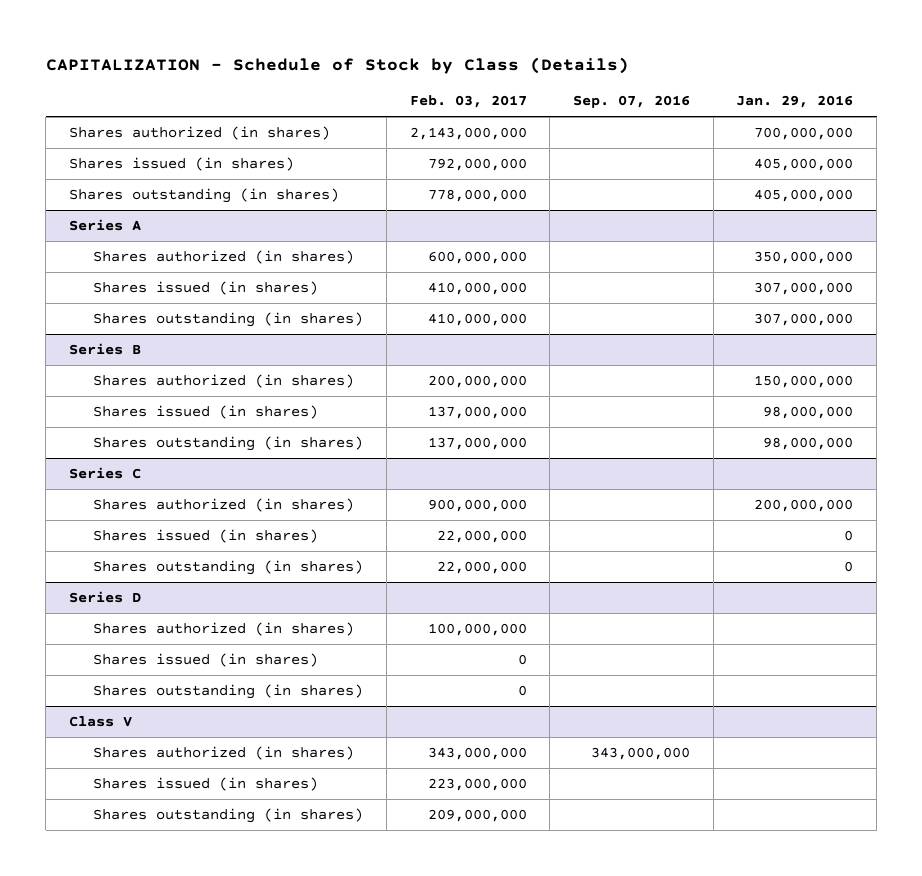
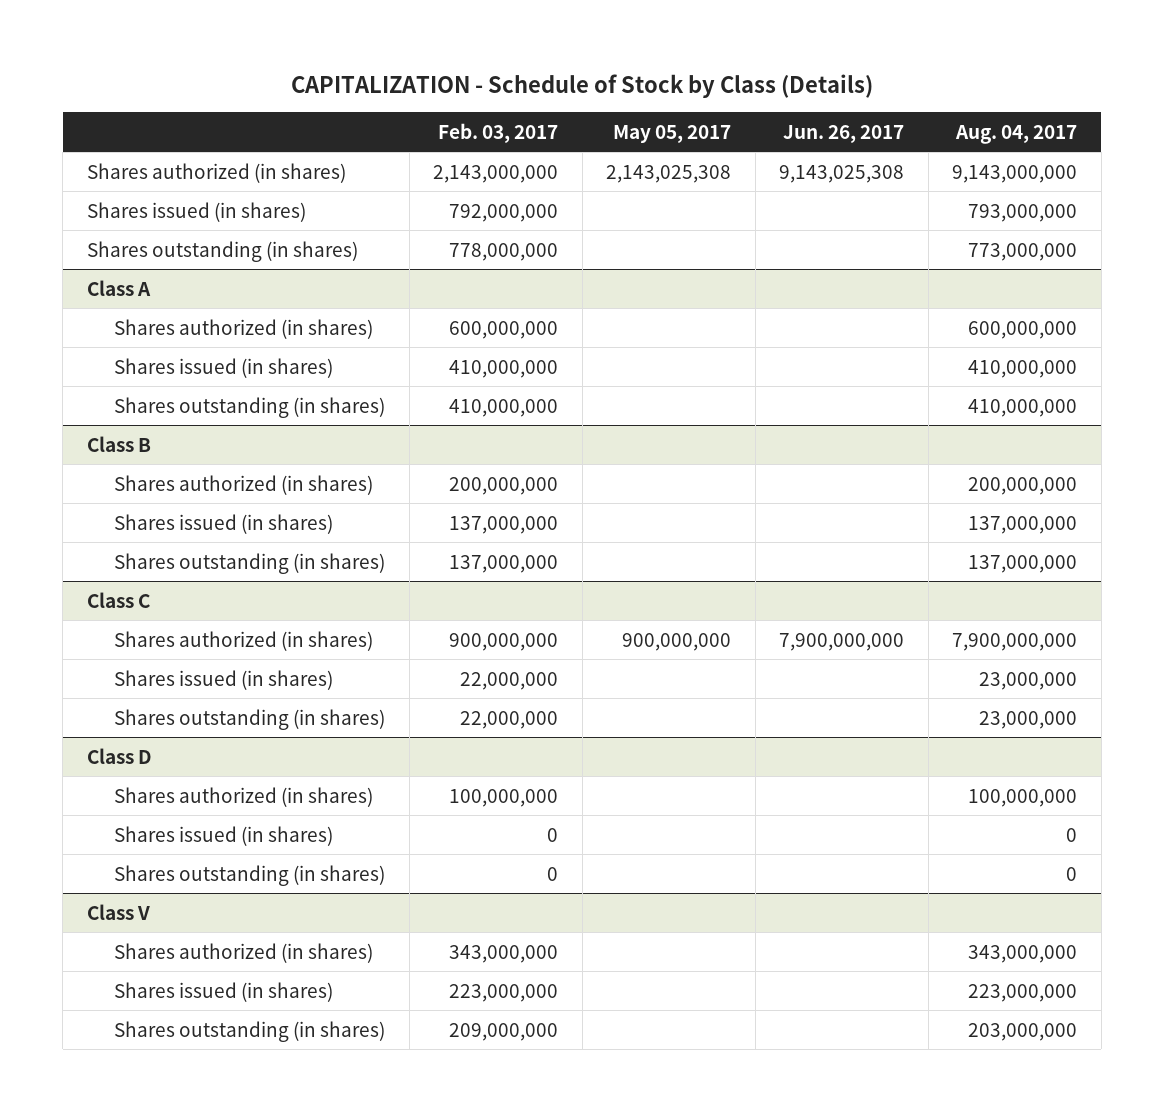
- | Feb. 03, 2017 | Sep. 07, 2016 | Jan. 29, 2016
+ | Feb. 03, 2017 | May 05, 2017 | Jun. 26, 2017 | Aug. 04, 2017
- Series A
+ Class A
- Series B
+ Class B
- Series C
+ Class C
- Series D
+ Class D

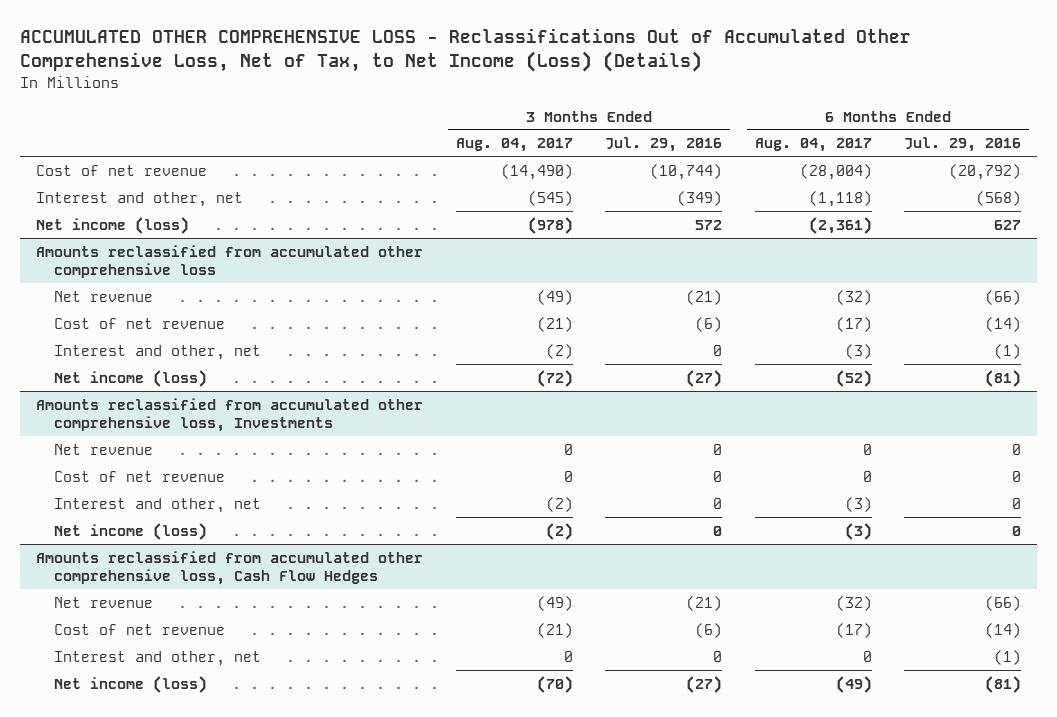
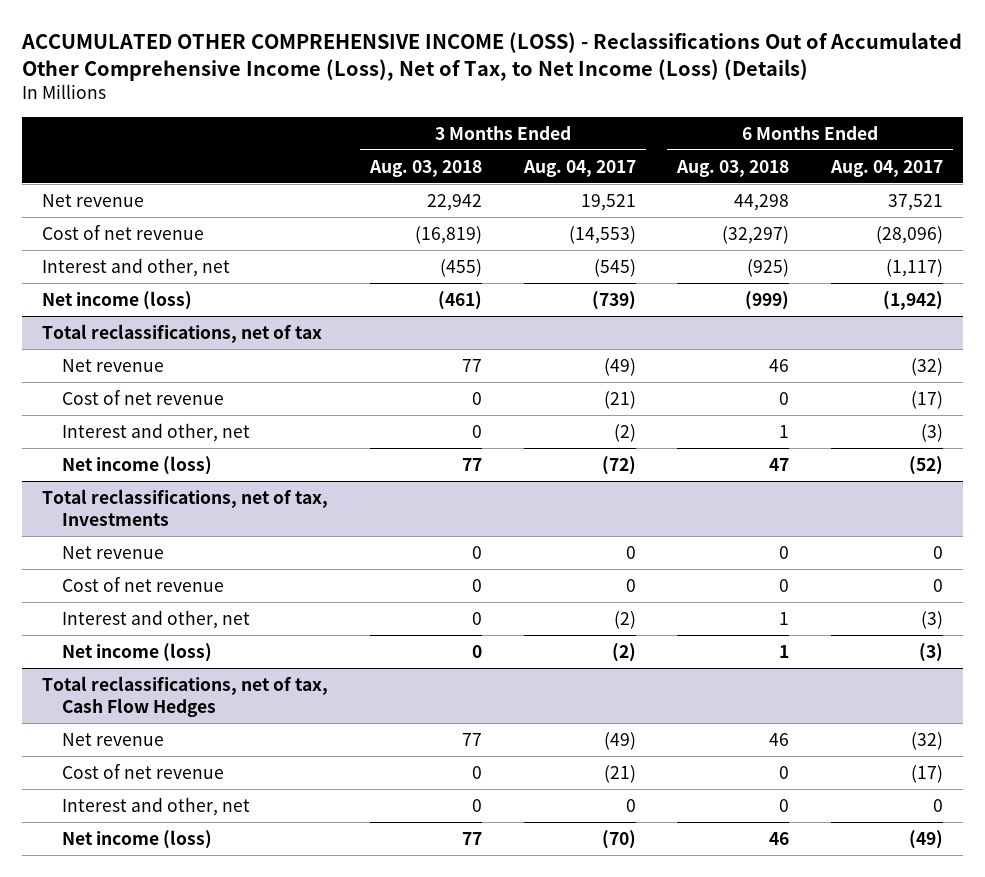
- ACCUMULATED OTHER COMPREHENSIVE LOSS - Reclassifications Out of Accumulated Other Comprehensive Loss, Net of Tax, to Net Income (Loss) (Details)
+ ACCUMULATED OTHER COMPREHENSIVE INCOME (LOSS) - Reclassifications Out of Accumulated Other Comprehensive Income (Loss), Net of Tax, to Net Income (Loss) (Details)
- | 3 Months Ended Aug. 04, 2017 | 3 Months Ended Jul. 29, 2016 | 6 Months Ended Aug. 04, 2017 | 6 Months Ended Jul. 29, 2016
+ | 3 Months Ended Aug. 03, 2018 | 3 Months Ended Aug. 04, 2017 | 6 Months Ended Aug. 03, 2018 | 6 Months Ended Aug. 04, 2017
- Cost of net revenue | (14,490) | (10,744) | (28,004) | (20,792)
- Interest and other, net | (545) | (349) | (1,118) | (568)
- Net income (loss) | (978) | 572 | (2,361) | 627
- Amounts reclassified from accumulated other comprehensive loss
+ Net revenue | 22,942 | 19,521 | 44,298 | 37,521
+ Cost of net revenue | (16,819) | (14,553) | (32,297) | (28,096)
+ Interest and other, net | (455) | (545) | (925) | (1,117)
+ Net income (loss) | (461) | (739) | (999) | (1,942)
+ Total reclassifications, net of tax
- Amounts reclassified from accumulated other comprehensive loss, Investments
+ Total reclassifications, net of tax, Investments
- Amounts reclassified from accumulated other comprehensive loss, Cash Flow Hedges
+ Total reclassifications, net of tax, Cash Flow Hedges

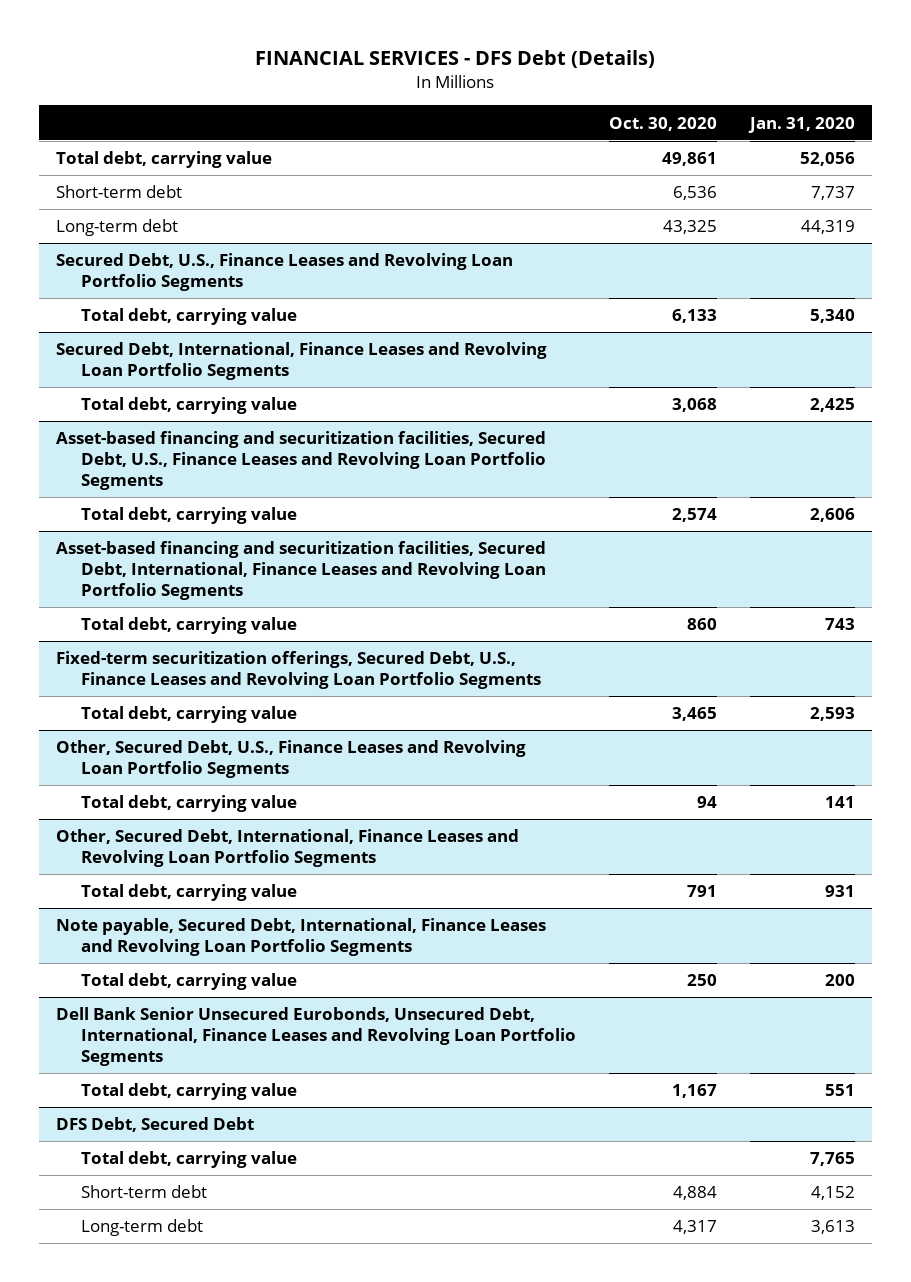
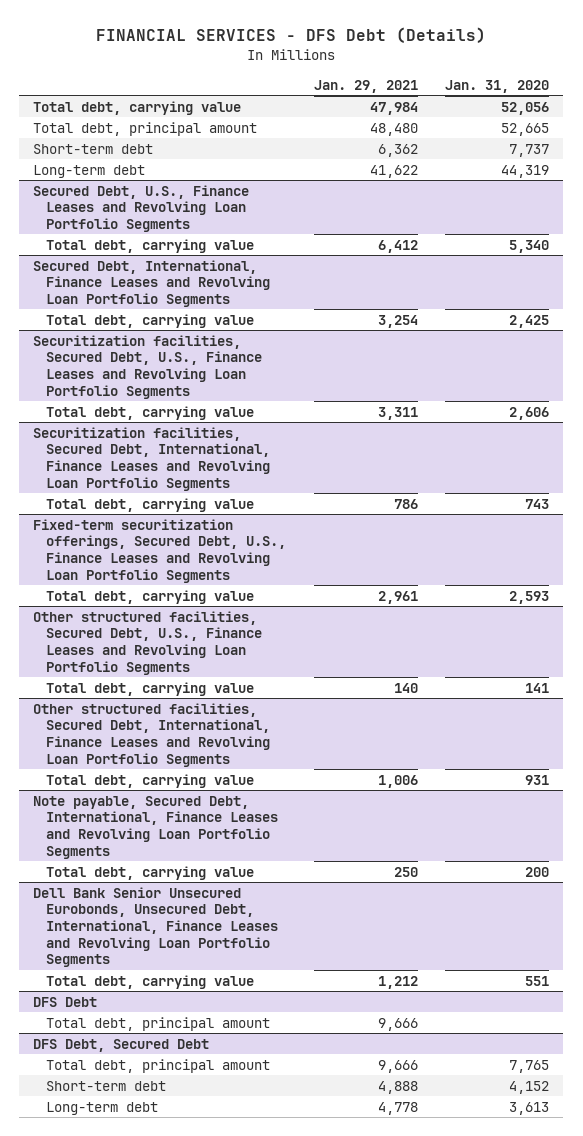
- | Oct. 30, 2020 | Jan. 31, 2020
+ | Jan. 29, 2021 | Jan. 31, 2020
+ Total debt, principal amount | 48,480 | 52,665
- Asset-based financing and securitization facilities, Secured Debt, U.S., Finance Leases and Revolving Loan Portfolio Segments
+ Securitization facilities, Secured Debt, U.S., Finance Leases and Revolving Loan Portfolio Segments
- Asset-based financing and securitization facilities, Secured Debt, International, Finance Leases and Revolving Loan Portfolio Segments
+ Securitization facilities, Secured Debt, International, Finance Leases and Revolving Loan Portfolio Segments
- Other, Secured Debt, U.S., Finance Leases and Revolving Loan Portfolio Segments
+ Other structured facilities, Secured Debt, U.S., Finance Leases and Revolving Loan Portfolio Segments
- Other, Secured Debt, International, Finance Leases and Revolving Loan Portfolio Segments
+ Other structured facilities, Secured Debt, International, Finance Leases and Revolving Loan Portfolio Segments
+ DFS Debt
+ Total debt, principal amount | 9,666 |
@ DFS Debt, Secured Debt
- Total debt, carrying value | | 7,765
+ Total debt, principal amount | 9,666 | 7,765

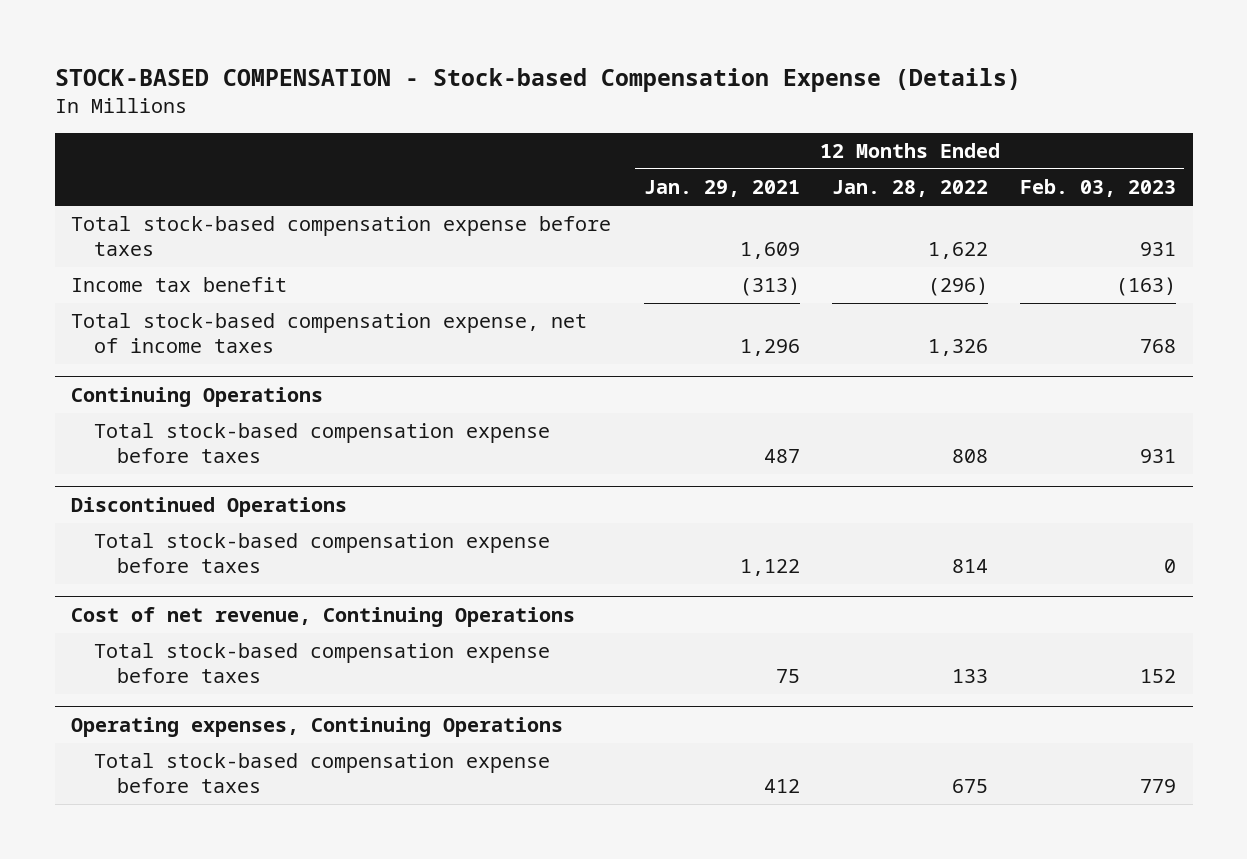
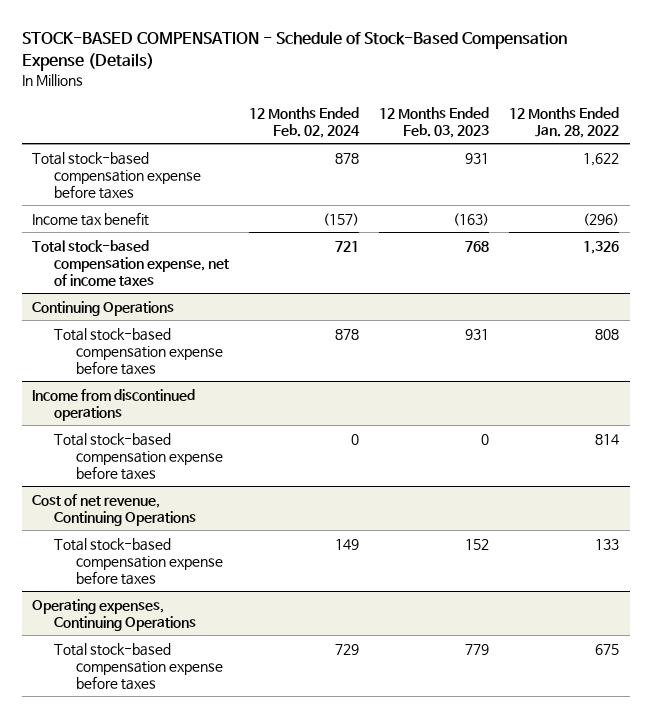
- STOCK-BASED COMPENSATION - Stock-based Compensation Expense (Details)
+ STOCK-BASED COMPENSATION - Schedule of Stock-Based Compensation Expense (Details)
- | 12 Months Ended Jan. 29, 2021 | 12 Months Ended Jan. 28, 2022 | 12 Months Ended Feb. 03, 2023
+ | 12 Months Ended Feb. 02, 2024 | 12 Months Ended Feb. 03, 2023 | 12 Months Ended Jan. 28, 2022
- Discontinued Operations
+ Income from discontinued operations

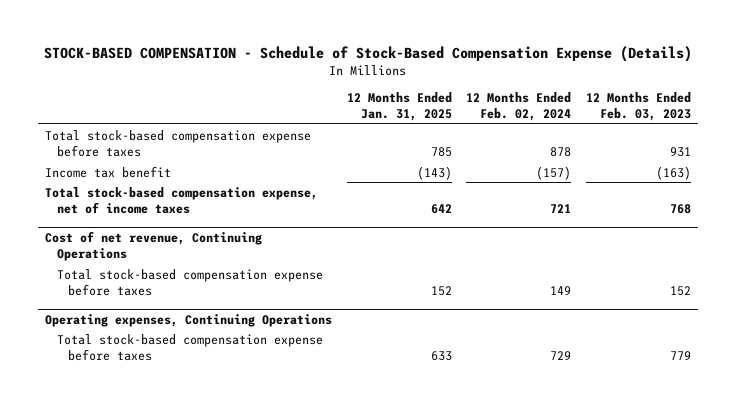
- | 12 Months Ended Feb. 02, 2024 | 12 Months Ended Feb. 03, 2023 | 12 Months Ended Jan. 28, 2022
+ | 12 Months Ended Jan. 31, 2025 | 12 Months Ended Feb. 02, 2024 | 12 Months Ended Feb. 03, 2023
- Continuing Operations
- Total stock-based compensation expense before taxes | 878 | 931 | 808
- Income from discontinued operations
- Total stock-based compensation expense before taxes | 0 | 0 | 814

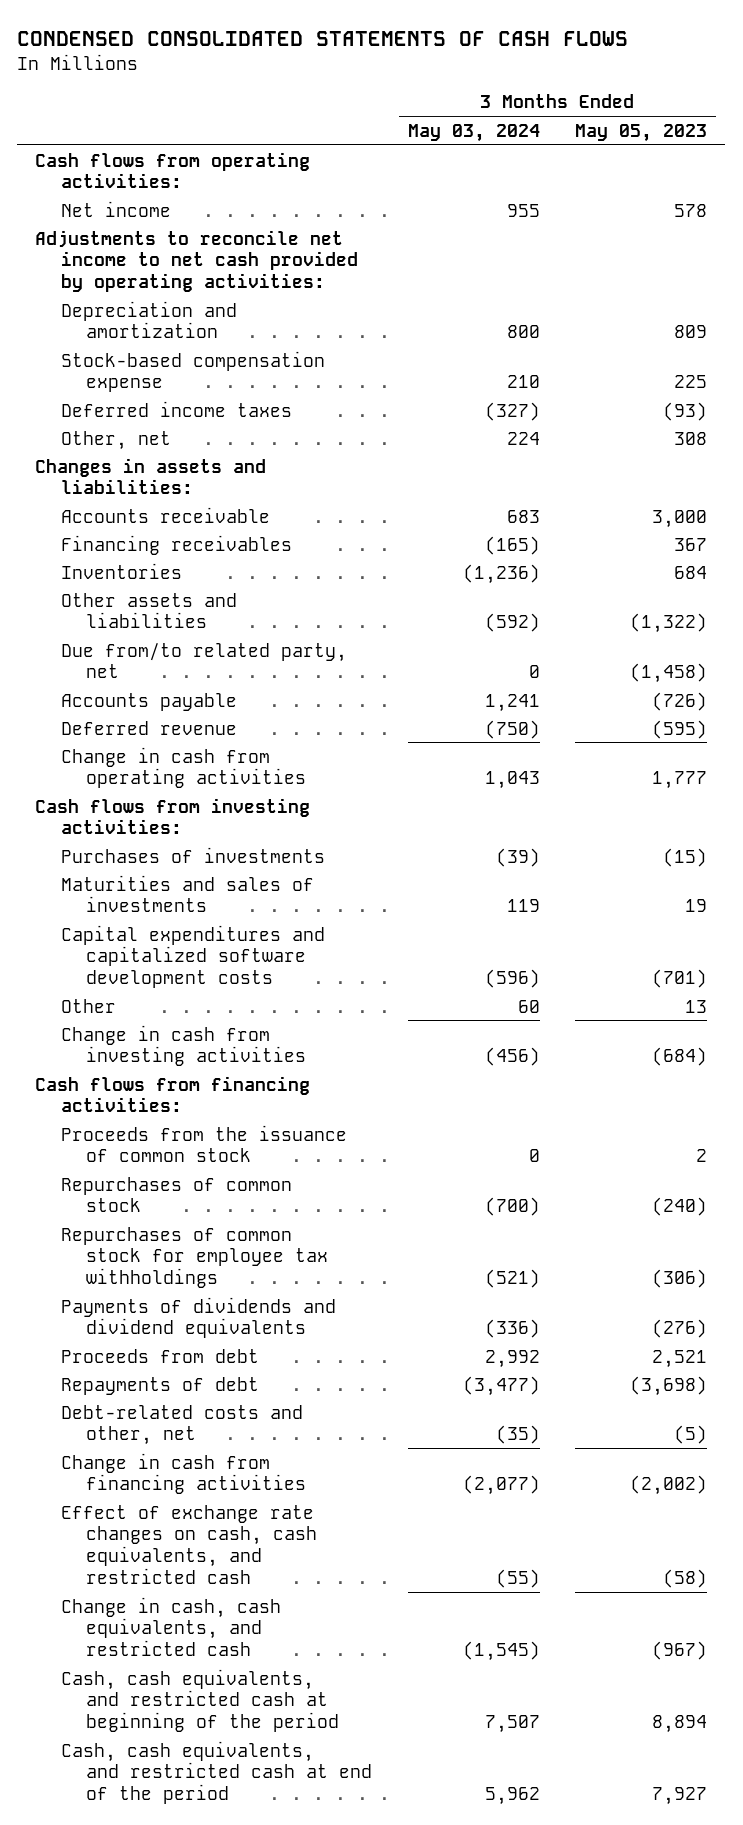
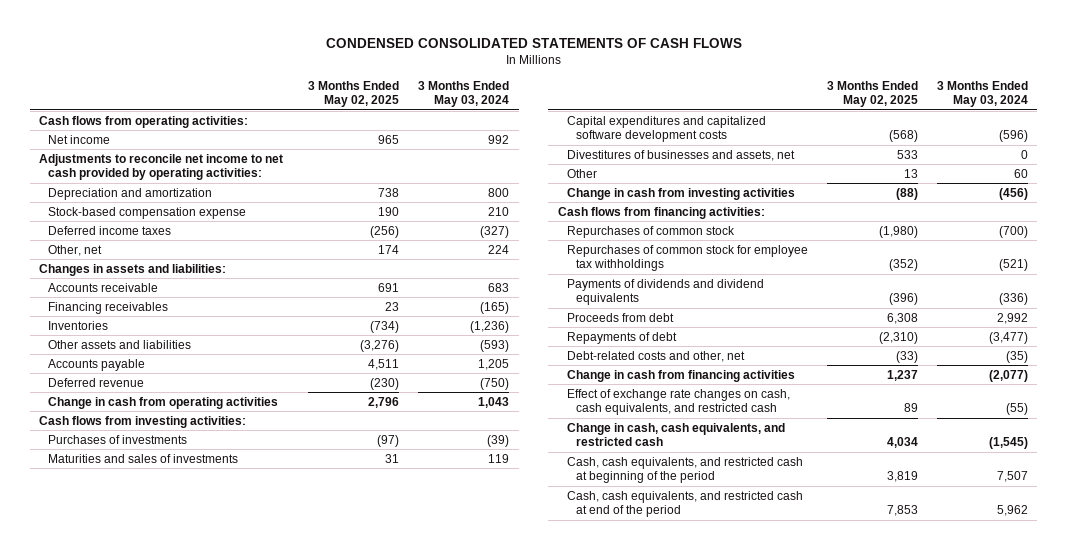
- | 3 Months Ended May 03, 2024 | 3 Months Ended May 05, 2023
+ | 3 Months Ended May 02, 2025 | 3 Months Ended May 03, 2024
- Net income | 955 | 578
+ Net income | 965 | 992
- Other assets and liabilities | (592) | (1,322)
- Due from/to related party, net | 0 | (1,458)
- Accounts payable | 1,241 | (726)
+ Other assets and liabilities | (3,276) | (593)
+ Accounts payable | 4,511 | 1,205
+ Divestitures of businesses and assets, net | 533 | 0
- Proceeds from the issuance of common stock | 0 | 2

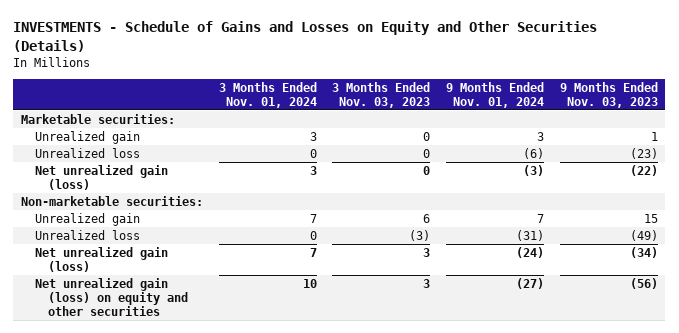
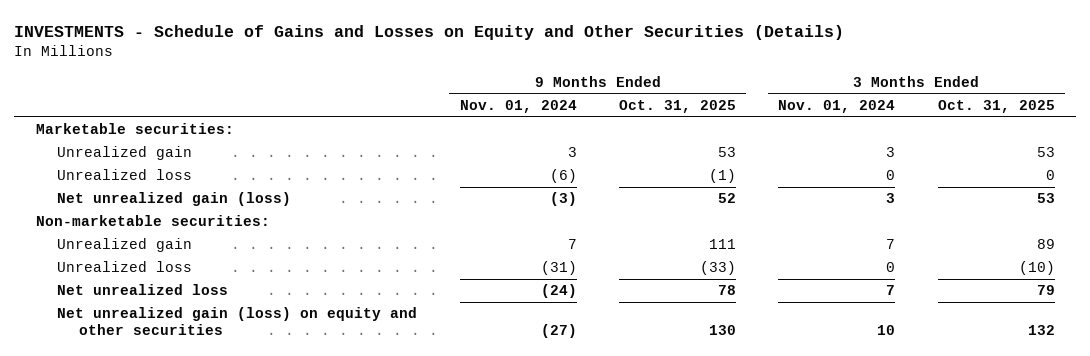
- | 3 Months Ended Nov. 01, 2024 | 3 Months Ended Nov. 03, 2023 | 9 Months Ended Nov. 01, 2024 | 9 Months Ended Nov. 03, 2023
+ | 9 Months Ended Nov. 01, 2024 | 9 Months Ended Oct. 31, 2025 | 3 Months Ended Nov. 01, 2024 | 3 Months Ended Oct. 31, 2025
- Net unrealized gain (loss) | 7 | 3 | (24) | (34)
+ Net unrealized loss | (24) | 78 | 7 | 79

